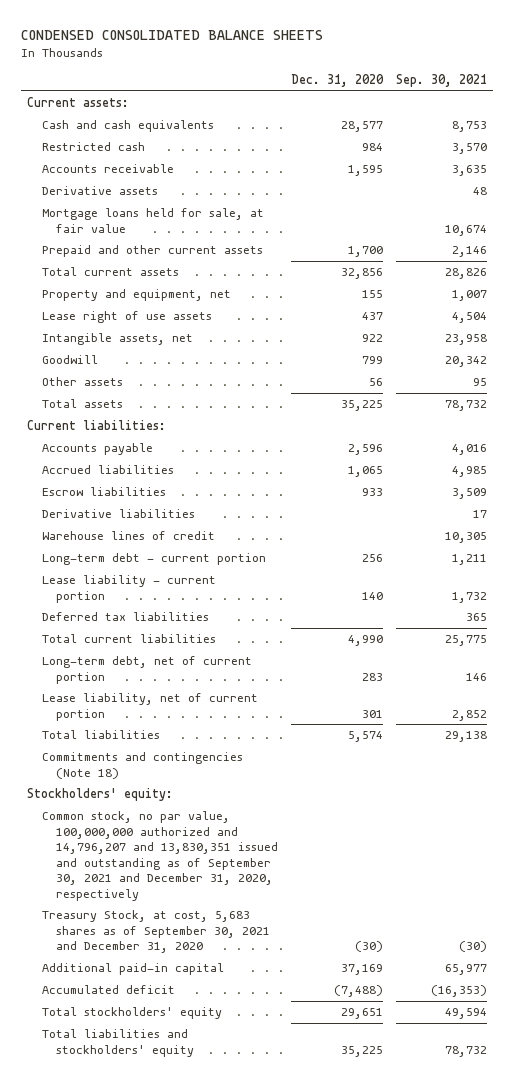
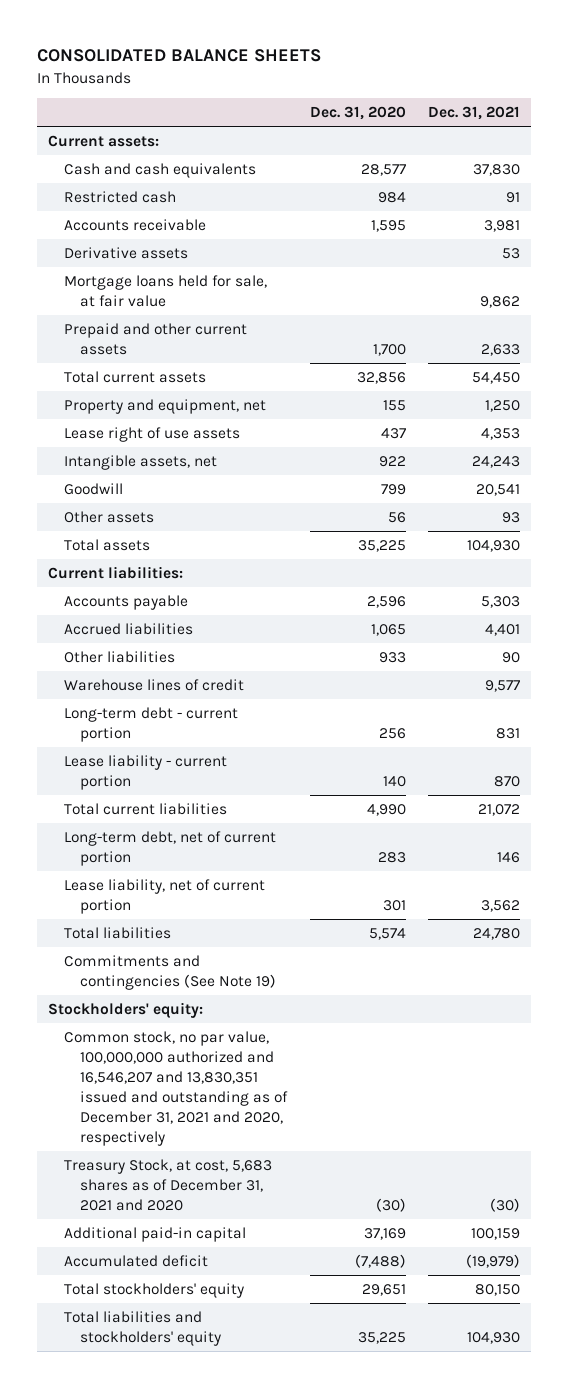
- CONDENSED CONSOLIDATED BALANCE SHEETS
+ CONSOLIDATED BALANCE SHEETS
- | Dec. 31, 2020 | Sep. 30, 2021
+ | Dec. 31, 2020 | Dec. 31, 2021
- Escrow liabilities | 933 | 3,509
- Derivative liabilities | | 17
+ Other liabilities | 933 | 90
- Deferred tax liabilities | | 365
- Commitments and contingencies (Note 18)
+ Commitments and contingencies (See Note 19)
- Common stock, no par value, 100,000,000 authorized and 14,796,207 and 13,830,351 issued and outstanding as of September 30, 2021 and December 31, 2020, respectively
- Treasury Stock, at cost, 5,683 shares as of September 30, 2021 and December 31, 2020 | (30) | (30)
+ Common stock, no par value, 100,000,000 authorized and 16,546,207 and 13,830,351 issued and outstanding as of December 31, 2021 and 2020, respectively
+ Treasury Stock, at cost, 5,683 shares as of December 31, 2021 and 2020 | (30) | (30)

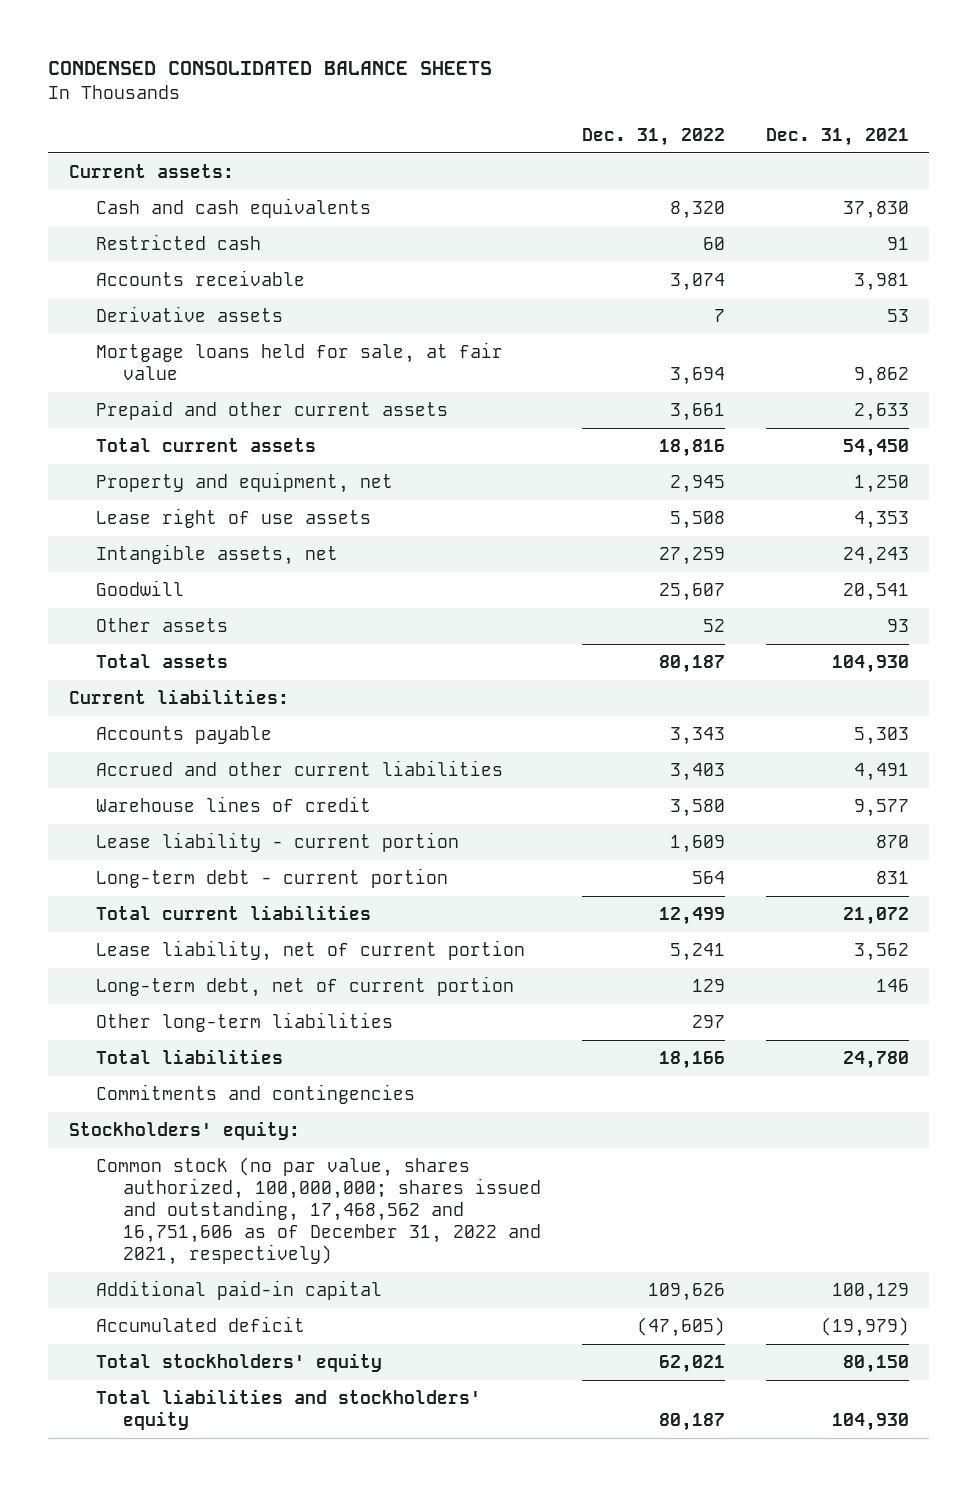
- CONSOLIDATED BALANCE SHEETS
+ CONDENSED CONSOLIDATED BALANCE SHEETS
- | Dec. 31, 2020 | Dec. 31, 2021
+ | Dec. 31, 2022 | Dec. 31, 2021
- Accrued liabilities | 1,065 | 4,401
- Other liabilities | 933 | 90
+ Accrued and other current liabilities | 3,403 | 4,491
moved down: Long-term debt - current portion | 564 | 831
moved down: Long-term debt, net of current portion | 129 | 146
+ Other long-term liabilities | 297 |
- Commitments and contingencies (See Note 19)
+ Commitments and contingencies
- Common stock, no par value, 100,000,000 authorized and 16,546,207 and 13,830,351 issued and outstanding as of December 31, 2021 and 2020, respectively
- Treasury Stock, at cost, 5,683 shares as of December 31, 2021 and 2020 | (30) | (30)
- Additional paid-in capital | 37,169 | 100,159
+ Common stock (no par value, shares authorized, 100,000,000; shares issued and outstanding, 17,468,562 and 16,751,606 as of December 31, 2022 and 2021, respectively)
+ Additional paid-in capital | 109,626 | 100,129

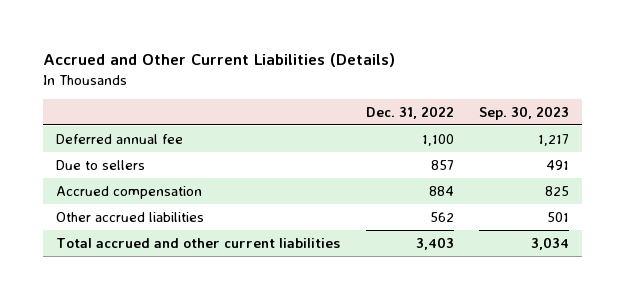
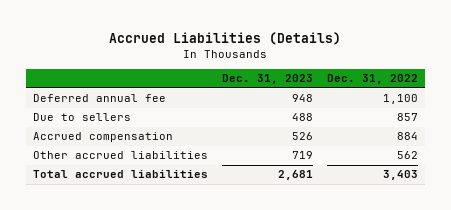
- Accrued and Other Current Liabilities (Details)
+ Accrued Liabilities (Details)
- | Dec. 31, 2022 | Sep. 30, 2023
+ | Dec. 31, 2023 | Dec. 31, 2022
- Total accrued and other current liabilities | 3,403 | 3,034
+ Total accrued liabilities | 2,681 | 3,403

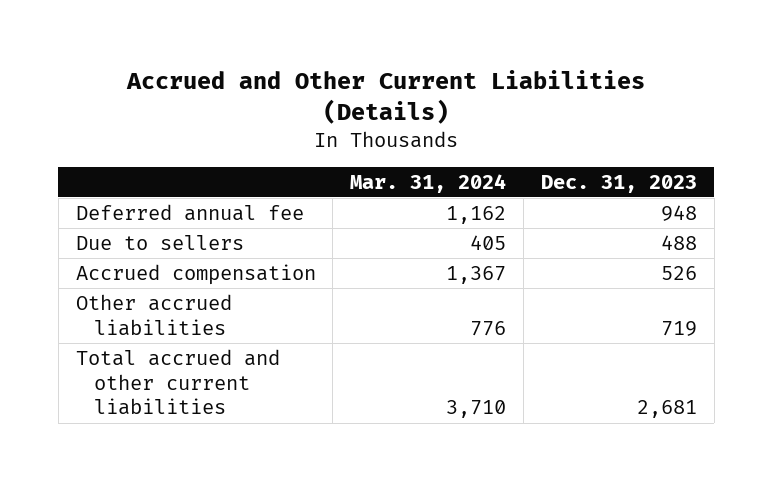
- Accrued Liabilities (Details)
+ Accrued and Other Current Liabilities (Details)
- | Dec. 31, 2023 | Dec. 31, 2022
+ | Mar. 31, 2024 | Dec. 31, 2023
- Total accrued liabilities | 2,681 | 3,403
+ Total accrued and other current liabilities | 3,710 | 2,681

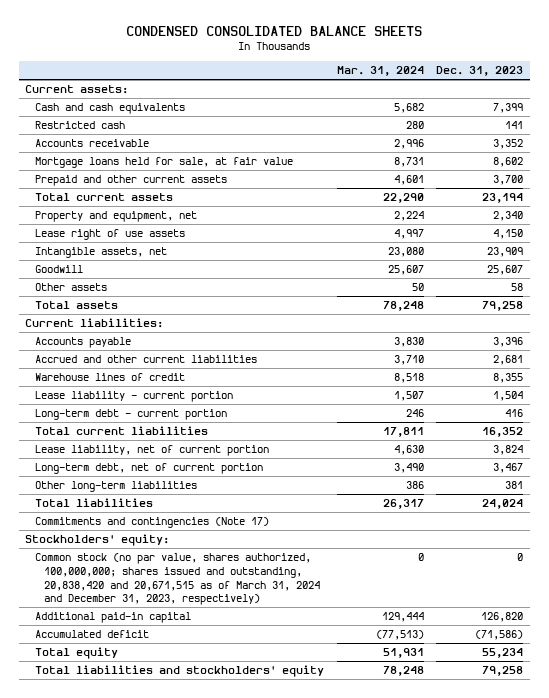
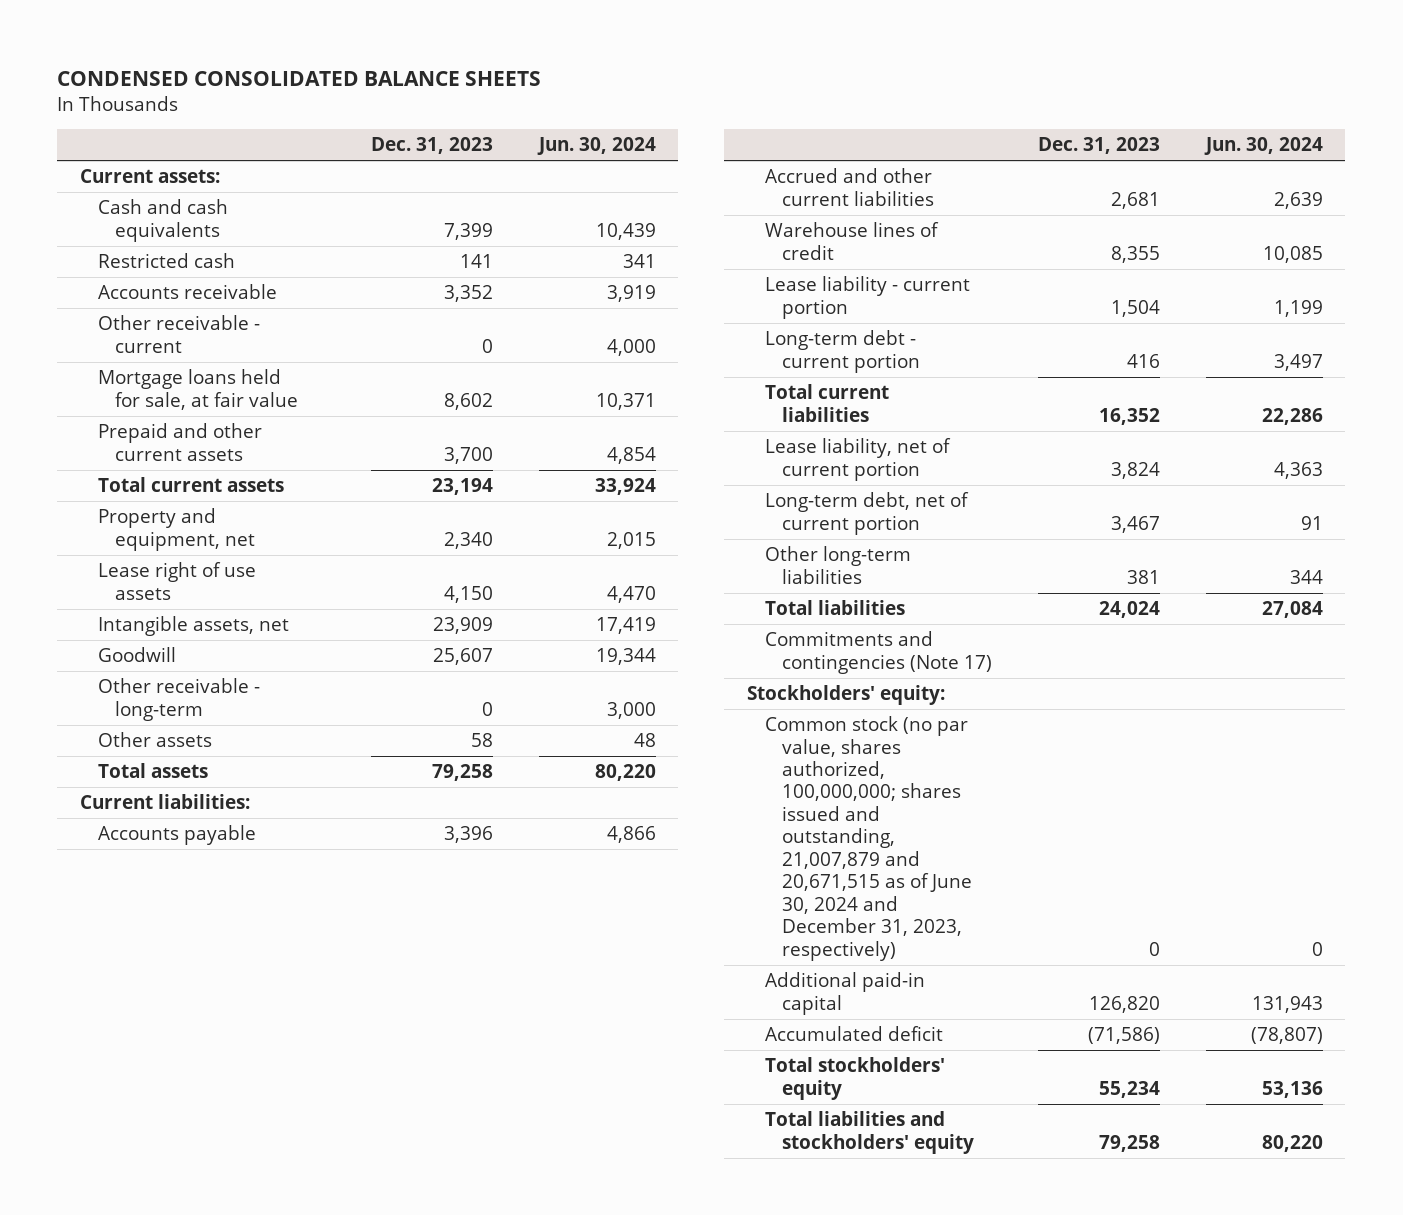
- | Mar. 31, 2024 | Dec. 31, 2023
+ | Dec. 31, 2023 | Jun. 30, 2024
+ Other receivable - current | 0 | 4,000
+ Other receivable - long-term | 0 | 3,000
- Common stock (no par value, shares authorized, 100,000,000; shares issued and outstanding, 20,838,420 and 20,671,515 as of March 31, 2024 and December 31, 2023, respectively) | 0 | 0
+ Common stock (no par value, shares authorized, 100,000,000; shares issued and outstanding, 21,007,879 and 20,671,515 as of June 30, 2024 and December 31, 2023, respectively) | 0 | 0
- Total equity | 51,931 | 55,234
+ Total stockholders' equity | 55,234 | 53,136

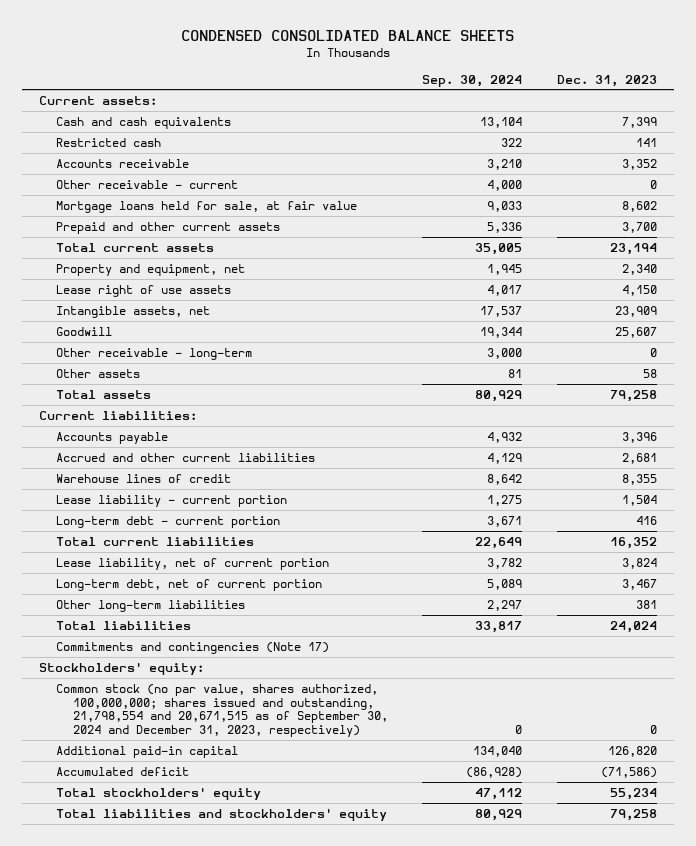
- | Dec. 31, 2023 | Jun. 30, 2024
+ | Sep. 30, 2024 | Dec. 31, 2023
- Common stock (no par value, shares authorized, 100,000,000; shares issued and outstanding, 21,007,879 and 20,671,515 as of June 30, 2024 and December 31, 2023, respectively) | 0 | 0
+ Common stock (no par value, shares authorized, 100,000,000; shares issued and outstanding, 21,798,554 and 20,671,515 as of September 30, 2024 and December 31, 2023, respectively) | 0 | 0

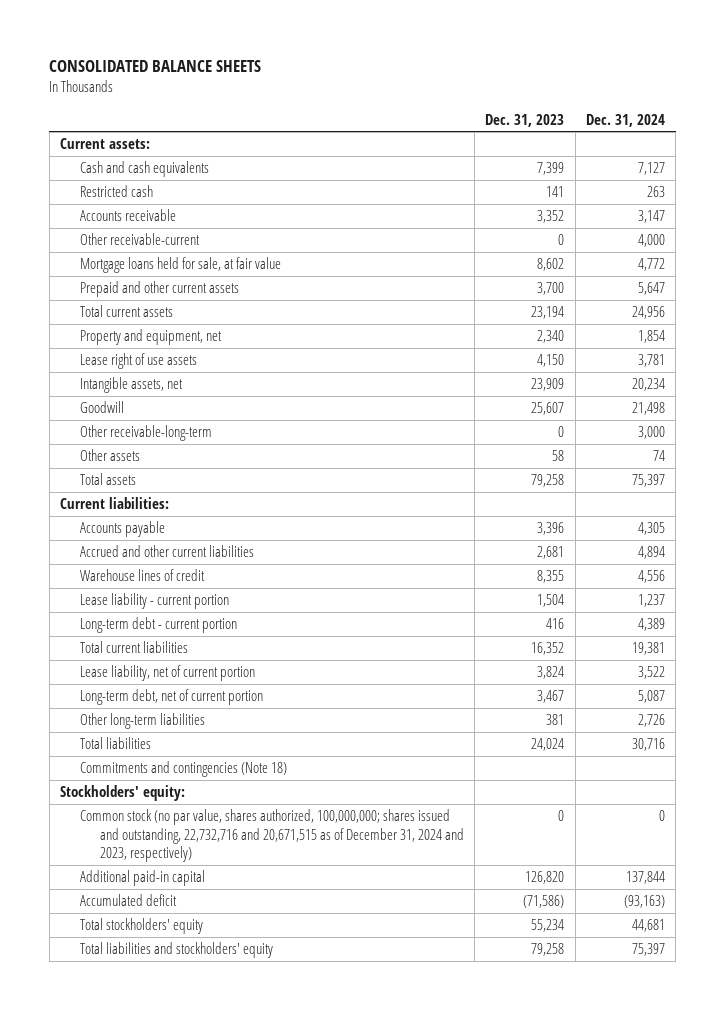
- CONDENSED CONSOLIDATED BALANCE SHEETS
+ CONSOLIDATED BALANCE SHEETS
- | Sep. 30, 2024 | Dec. 31, 2023
+ | Dec. 31, 2023 | Dec. 31, 2024
- Other receivable - current | 4,000 | 0
+ Other receivable-current | 0 | 4,000
- Other receivable - long-term | 3,000 | 0
+ Other receivable-long-term | 0 | 3,000
- Commitments and contingencies (Note 17)
+ Commitments and contingencies (Note 18)
- Common stock (no par value, shares authorized, 100,000,000; shares issued and outstanding, 21,798,554 and 20,671,515 as of September 30, 2024 and December 31, 2023, respectively) | 0 | 0
+ Common stock (no par value, shares authorized, 100,000,000; shares issued and outstanding, 22,732,716 and 20,671,515 as of December 31, 2024 and 2023, respectively) | 0 | 0

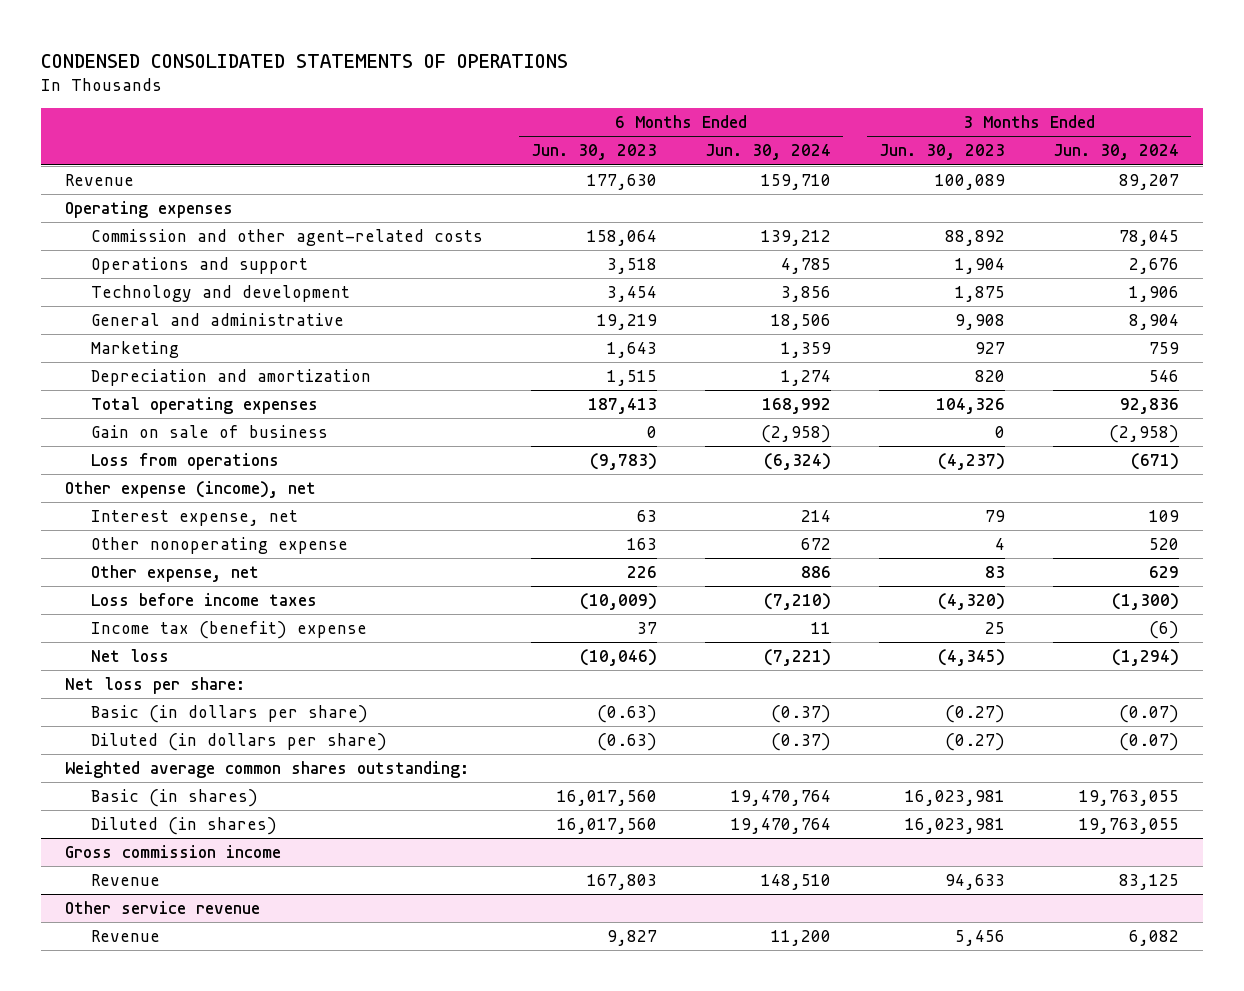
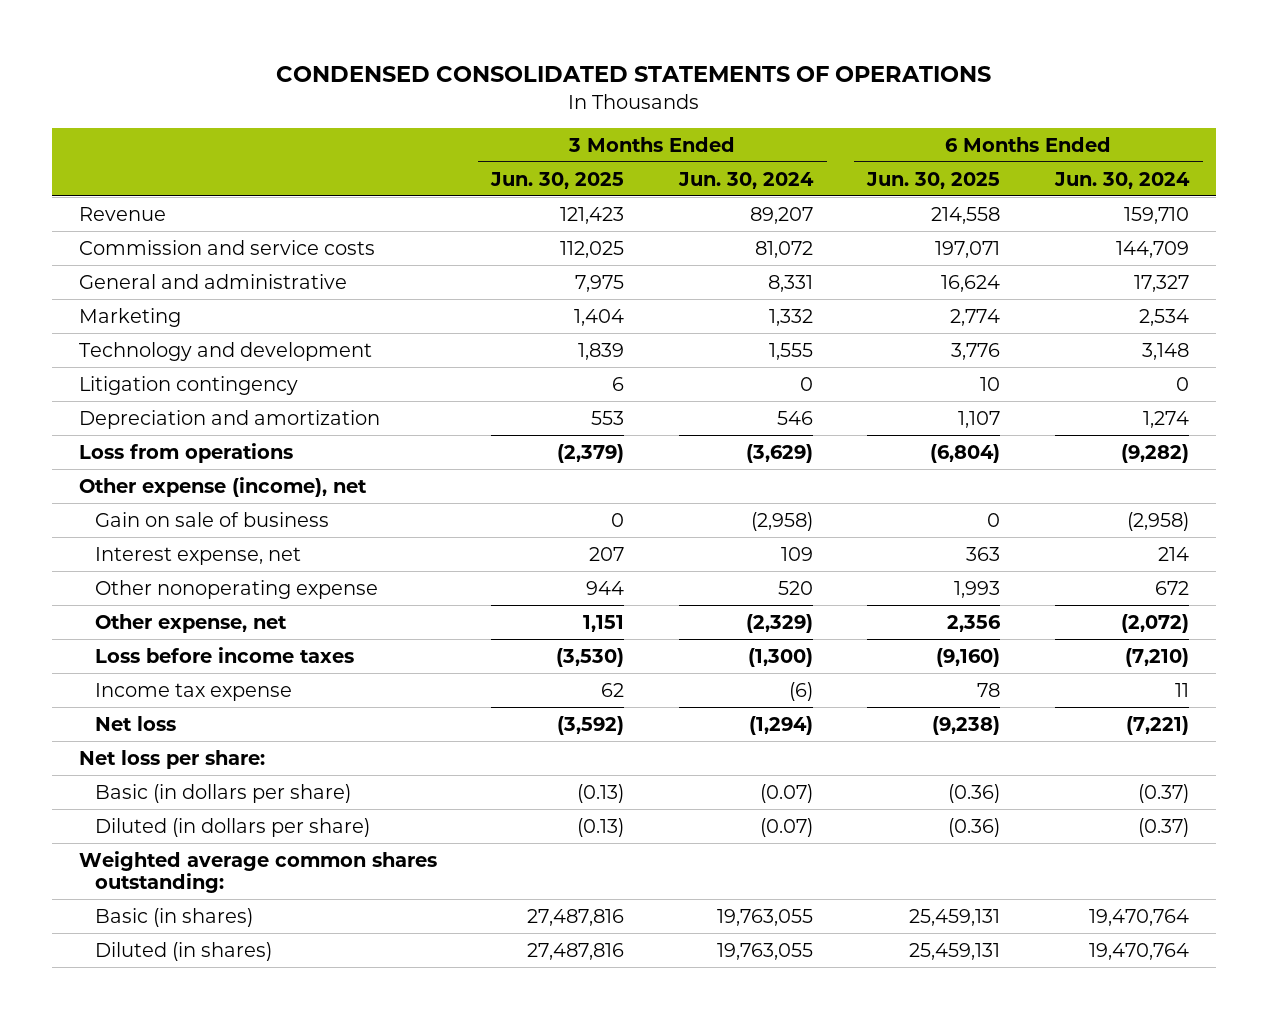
- | 6 Months Ended Jun. 30, 2023 | 6 Months Ended Jun. 30, 2024 | 3 Months Ended Jun. 30, 2023 | 3 Months Ended Jun. 30, 2024
+ | 3 Months Ended Jun. 30, 2025 | 3 Months Ended Jun. 30, 2024 | 6 Months Ended Jun. 30, 2025 | 6 Months Ended Jun. 30, 2024
- Operating expenses
- Commission and other agent-related costs | 158,064 | 139,212 | 88,892 | 78,045
- Operations and support | 3,518 | 4,785 | 1,904 | 2,676
- Technology and development | 3,454 | 3,856 | 1,875 | 1,906
- General and administrative | 19,219 | 18,506 | 9,908 | 8,904
- Marketing | 1,643 | 1,359 | 927 | 759
+ Commission and service costs | 112,025 | 81,072 | 197,071 | 144,709
+ General and administrative | 7,975 | 8,331 | 16,624 | 17,327
+ Marketing | 1,404 | 1,332 | 2,774 | 2,534
+ Technology and development | 1,839 | 1,555 | 3,776 | 3,148
+ Litigation contingency | 6 | 0 | 10 | 0
- Total operating expenses | 187,413 | 168,992 | 104,326 | 92,836
- Loss from operations | (9,783) | (6,324) | (4,237) | (671)
+ Loss from operations | (2,379) | (3,629) | (6,804) | (9,282)
moved down: Gain on sale of business | 0 | (2,958) | 0 | (2,958)
- Other expense, net | 226 | 886 | 83 | 629
+ Other expense, net | 1,151 | (2,329) | 2,356 | (2,072)
- Income tax (benefit) expense | 37 | 11 | 25 | (6)
+ Income tax expense | 62 | (6) | 78 | 11
- Gross commission income
- Revenue | 167,803 | 148,510 | 94,633 | 83,125
- Other service revenue
- Revenue | 9,827 | 11,200 | 5,456 | 6,082

